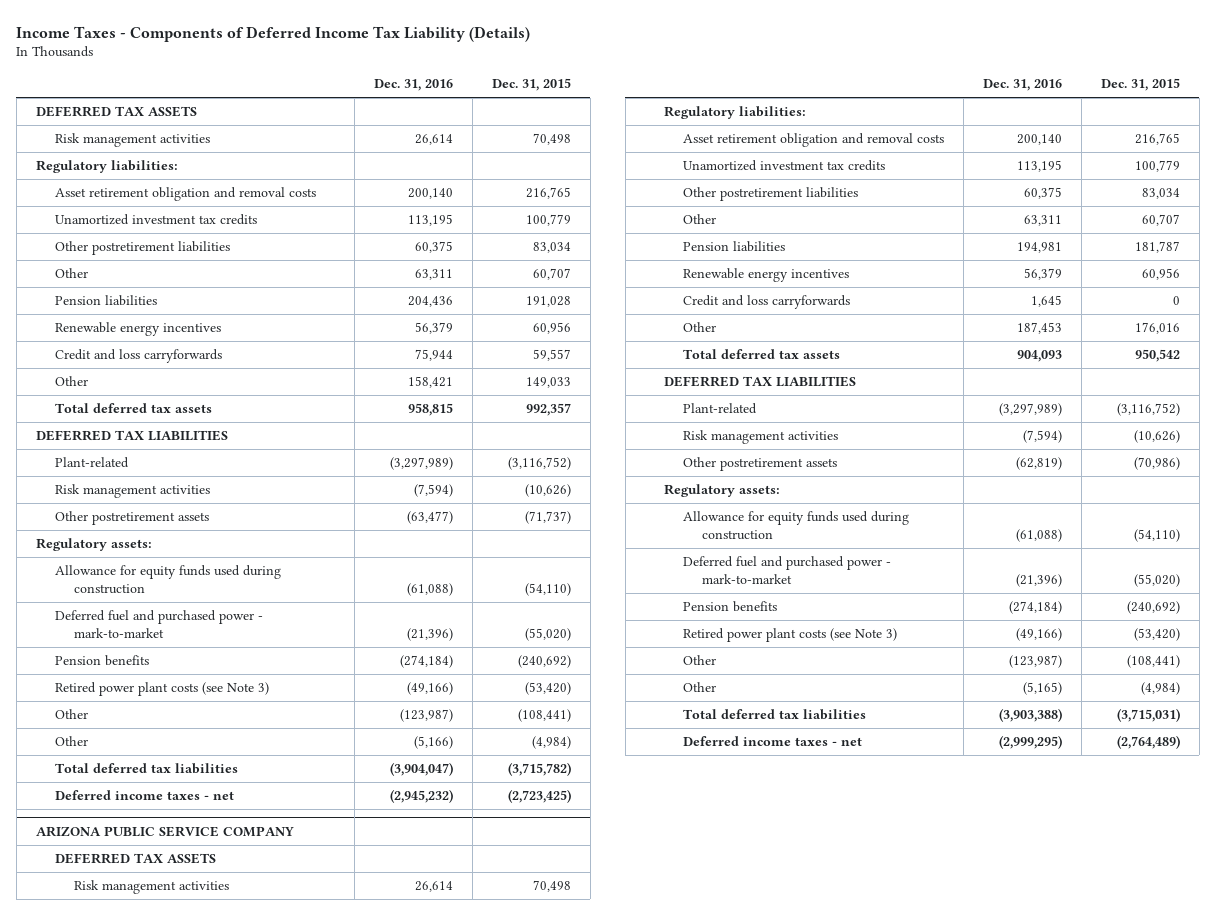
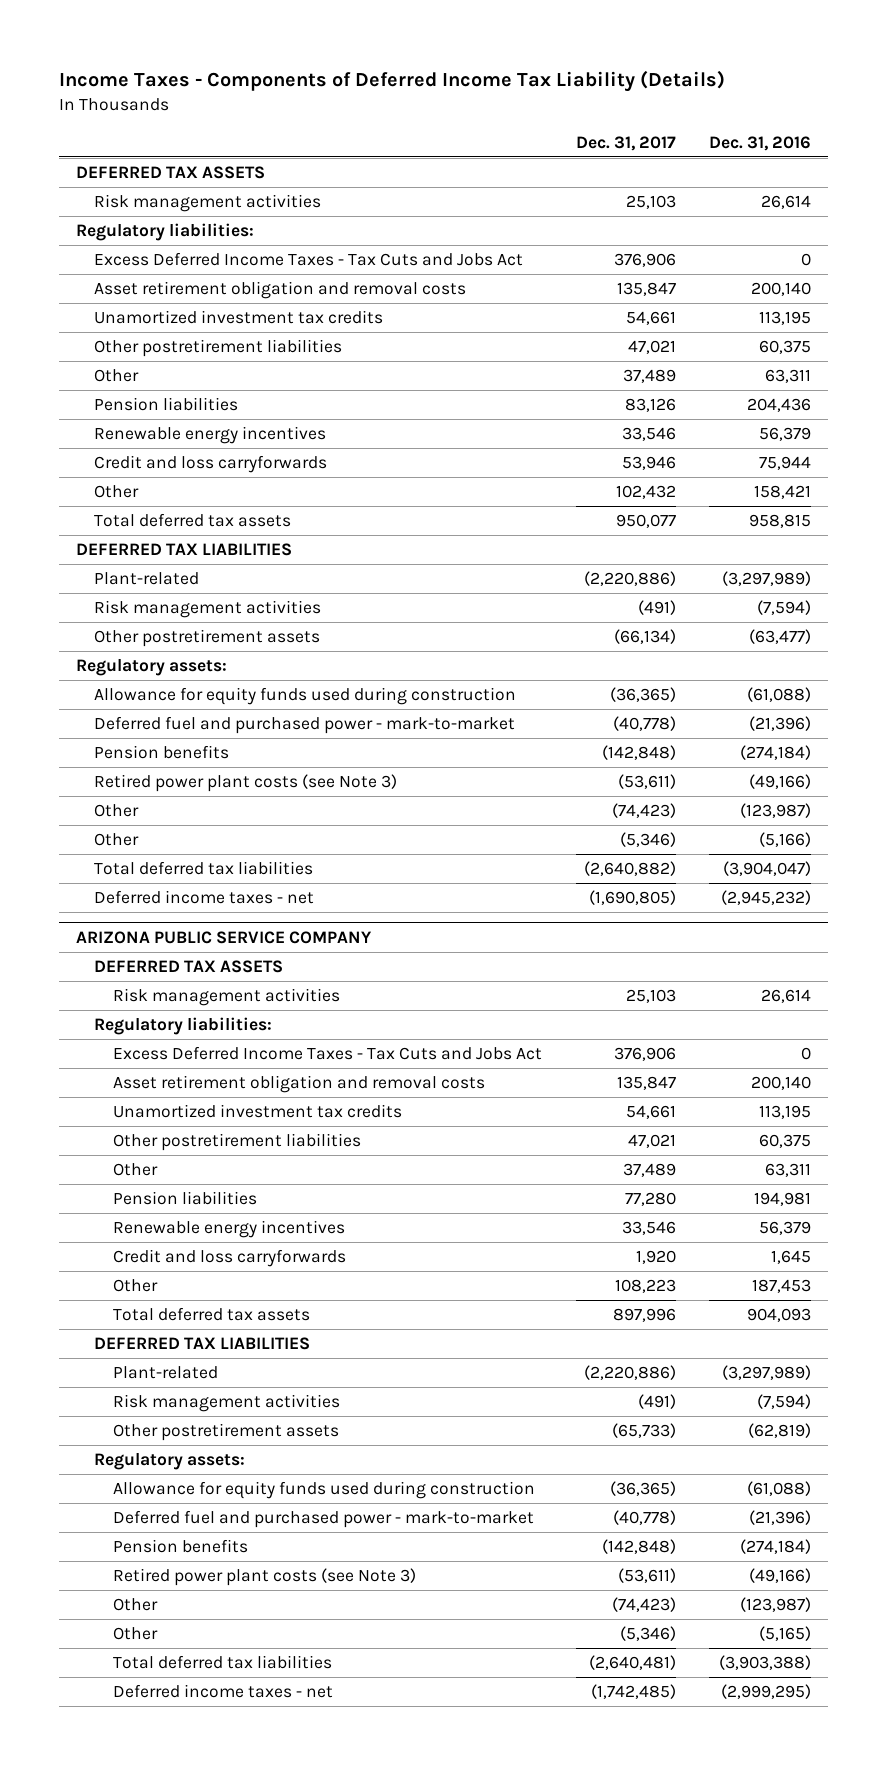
- | Dec. 31, 2016 | Dec. 31, 2015
+ | Dec. 31, 2017 | Dec. 31, 2016
+ Excess Deferred Income Taxes - Tax Cuts and Jobs Act | 376,906 | 0
@ ARIZONA PUBLIC SERVICE COMPANY
+ Excess Deferred Income Taxes - Tax Cuts and Jobs Act | 376,906 | 0

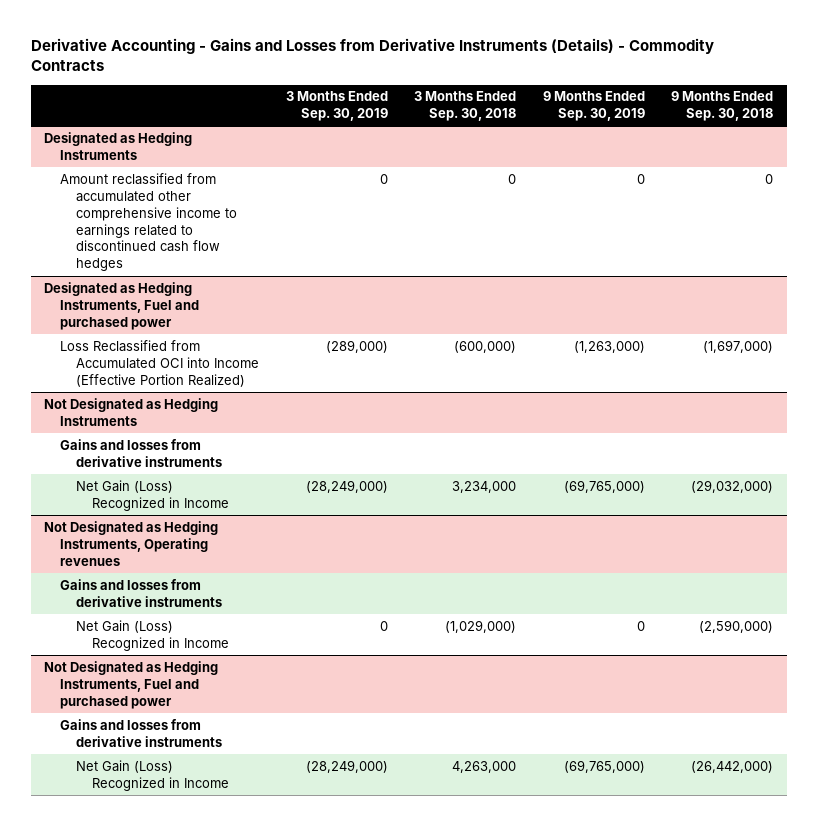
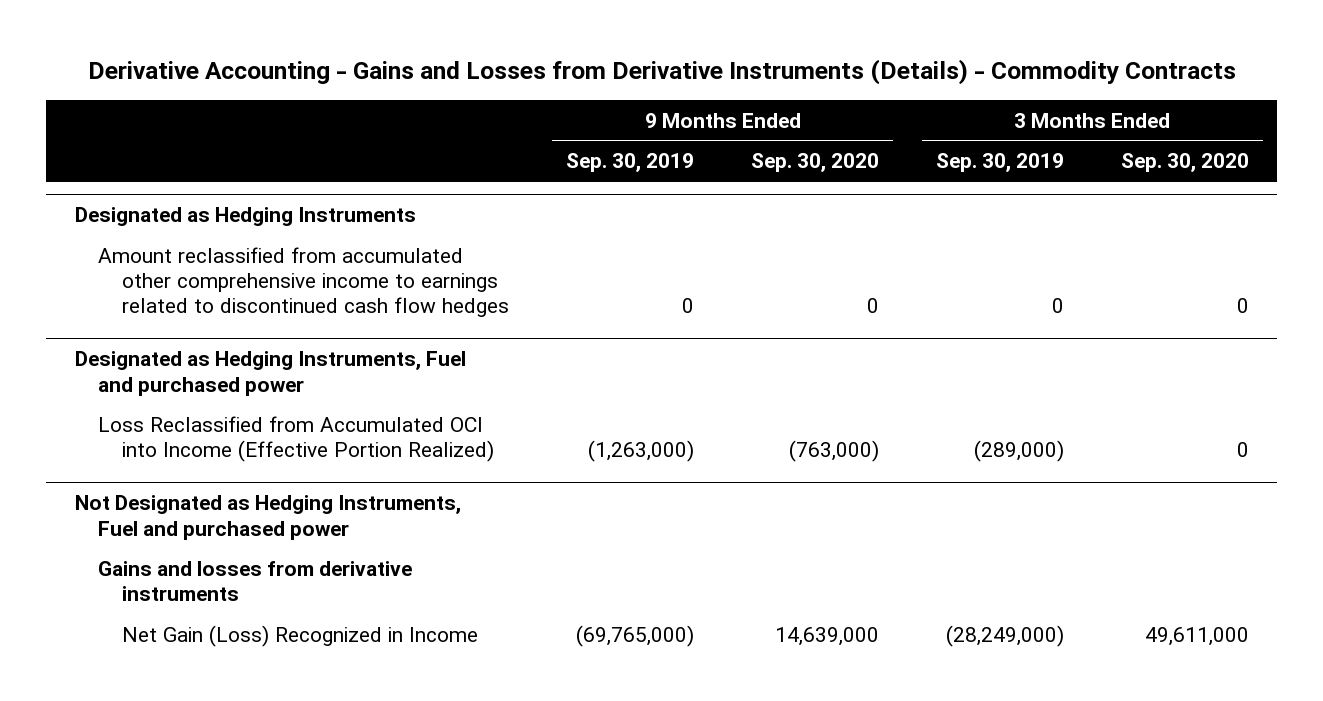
- | 3 Months Ended Sep. 30, 2019 | 3 Months Ended Sep. 30, 2018 | 9 Months Ended Sep. 30, 2019 | 9 Months Ended Sep. 30, 2018
+ | 9 Months Ended Sep. 30, 2019 | 9 Months Ended Sep. 30, 2020 | 3 Months Ended Sep. 30, 2019 | 3 Months Ended Sep. 30, 2020
- Not Designated as Hedging Instruments
- Gains and losses from derivative instruments
- Net Gain (Loss) Recognized in Income | (28,249,000) | 3,234,000 | (69,765,000) | (29,032,000)
- Not Designated as Hedging Instruments, Operating revenues
- Gains and losses from derivative instruments
- Net Gain (Loss) Recognized in Income | 0 | (1,029,000) | 0 | (2,590,000)

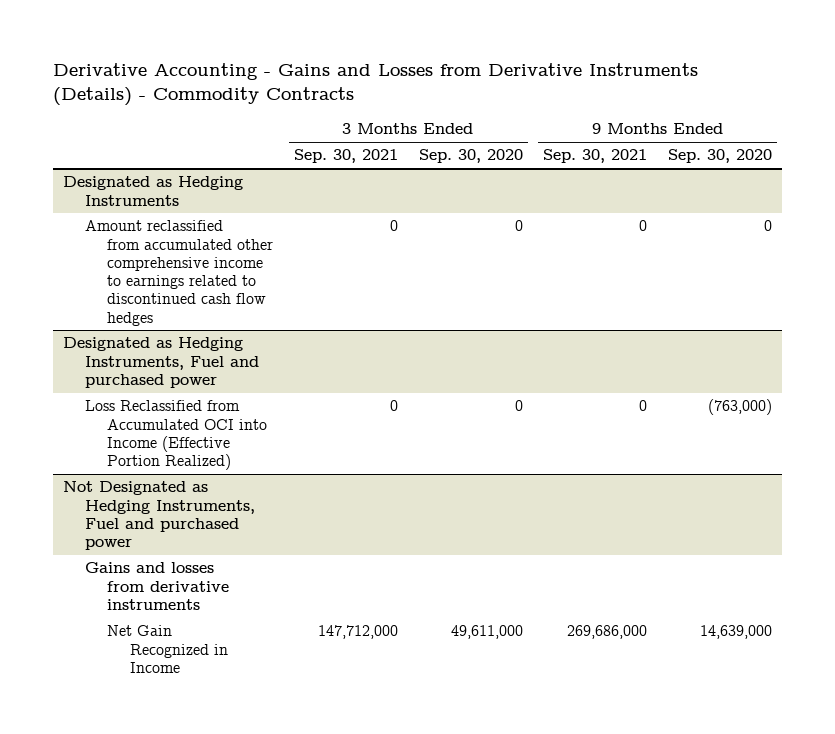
- | 9 Months Ended Sep. 30, 2019 | 9 Months Ended Sep. 30, 2020 | 3 Months Ended Sep. 30, 2019 | 3 Months Ended Sep. 30, 2020
+ | 3 Months Ended Sep. 30, 2021 | 3 Months Ended Sep. 30, 2020 | 9 Months Ended Sep. 30, 2021 | 9 Months Ended Sep. 30, 2020
@ Not Designated as Hedging Instruments, Fuel and purchased power
- Net Gain (Loss) Recognized in Income | (69,765,000) | 14,639,000 | (28,249,000) | 49,611,000
+ Net Gain Recognized in Income | 147,712,000 | 49,611,000 | 269,686,000 | 14,639,000

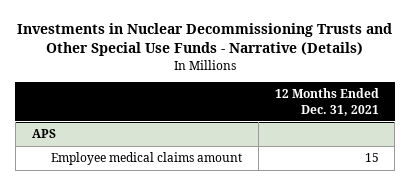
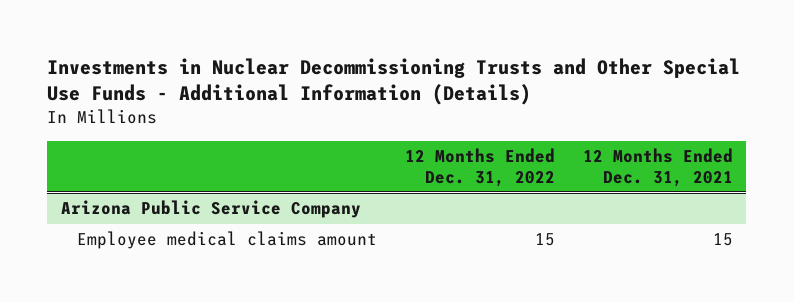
- Investments in Nuclear Decommissioning Trusts and Other Special Use Funds - Narrative (Details)
+ Investments in Nuclear Decommissioning Trusts and Other Special Use Funds - Additional Information (Details)
- | 12 Months Ended Dec. 31, 2021
+ | 12 Months Ended Dec. 31, 2022 | 12 Months Ended Dec. 31, 2021
- APS
+ Arizona Public Service Company

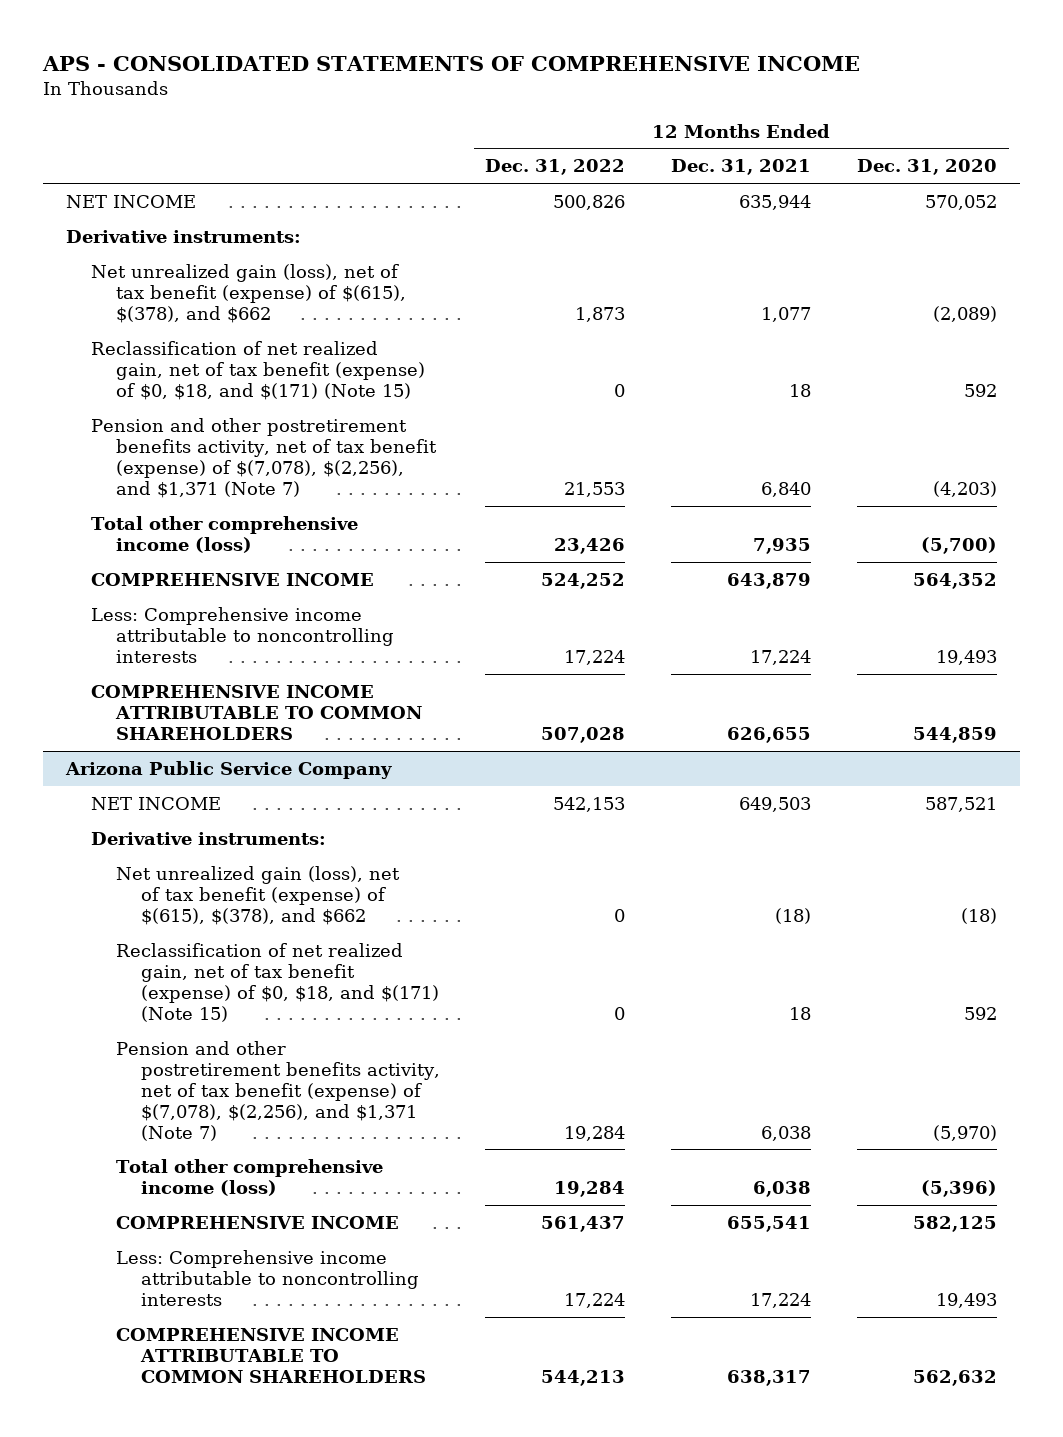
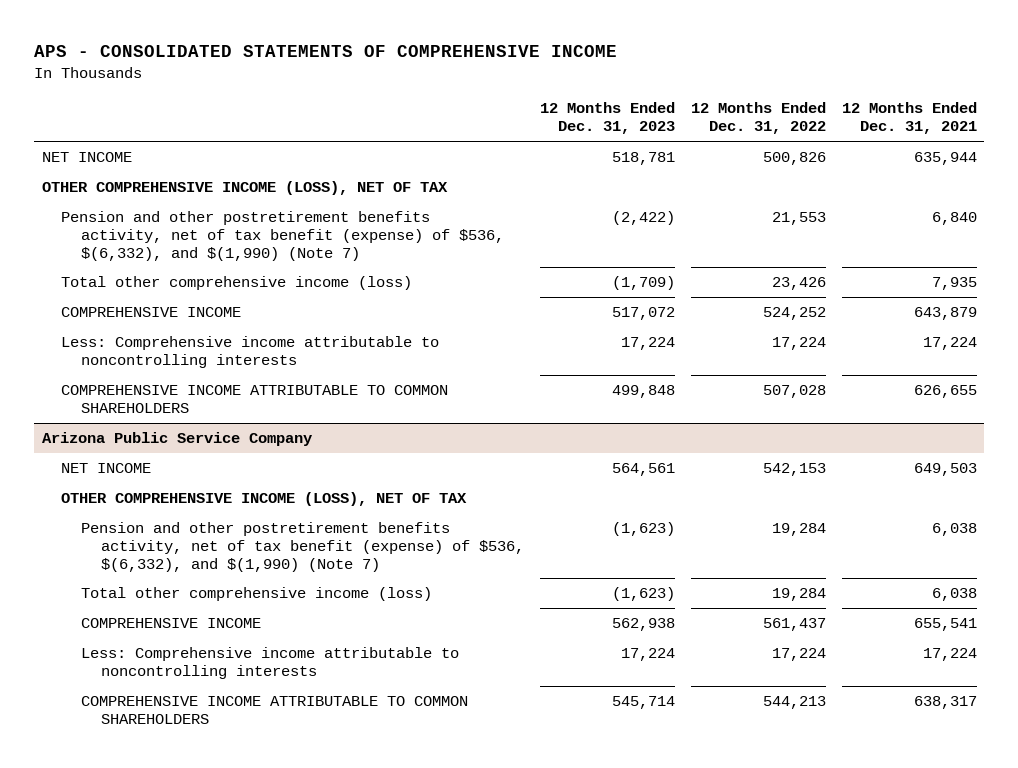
- | 12 Months Ended Dec. 31, 2022 | 12 Months Ended Dec. 31, 2021 | 12 Months Ended Dec. 31, 2020
+ | 12 Months Ended Dec. 31, 2023 | 12 Months Ended Dec. 31, 2022 | 12 Months Ended Dec. 31, 2021
- Derivative instruments:
- Net unrealized gain (loss), net of tax benefit (expense) of $(615), $(378), and $662 | 1,873 | 1,077 | (2,089)
- Reclassification of net realized gain, net of tax benefit (expense) of $0, $18, and $(171) (Note 15) | 0 | 18 | 592
- Pension and other postretirement benefits activity, net of tax benefit (expense) of $(7,078), $(2,256), and $1,371 (Note 7) | 21,553 | 6,840 | (4,203)
+ OTHER COMPREHENSIVE INCOME (LOSS), NET OF TAX
+ Pension and other postretirement benefits activity, net of tax benefit (expense) of $536, $(6,332), and $(1,990) (Note 7) | (2,422) | 21,553 | 6,840
@ Arizona Public Service Company
- Derivative instruments:
- Net unrealized gain (loss), net of tax benefit (expense) of $(615), $(378), and $662 | 0 | (18) | (18)
- Reclassification of net realized gain, net of tax benefit (expense) of $0, $18, and $(171) (Note 15) | 0 | 18 | 592
- Pension and other postretirement benefits activity, net of tax benefit (expense) of $(7,078), $(2,256), and $1,371 (Note 7) | 19,284 | 6,038 | (5,970)
+ OTHER COMPREHENSIVE INCOME (LOSS), NET OF TAX
+ Pension and other postretirement benefits activity, net of tax benefit (expense) of $536, $(6,332), and $(1,990) (Note 7) | (1,623) | 19,284 | 6,038

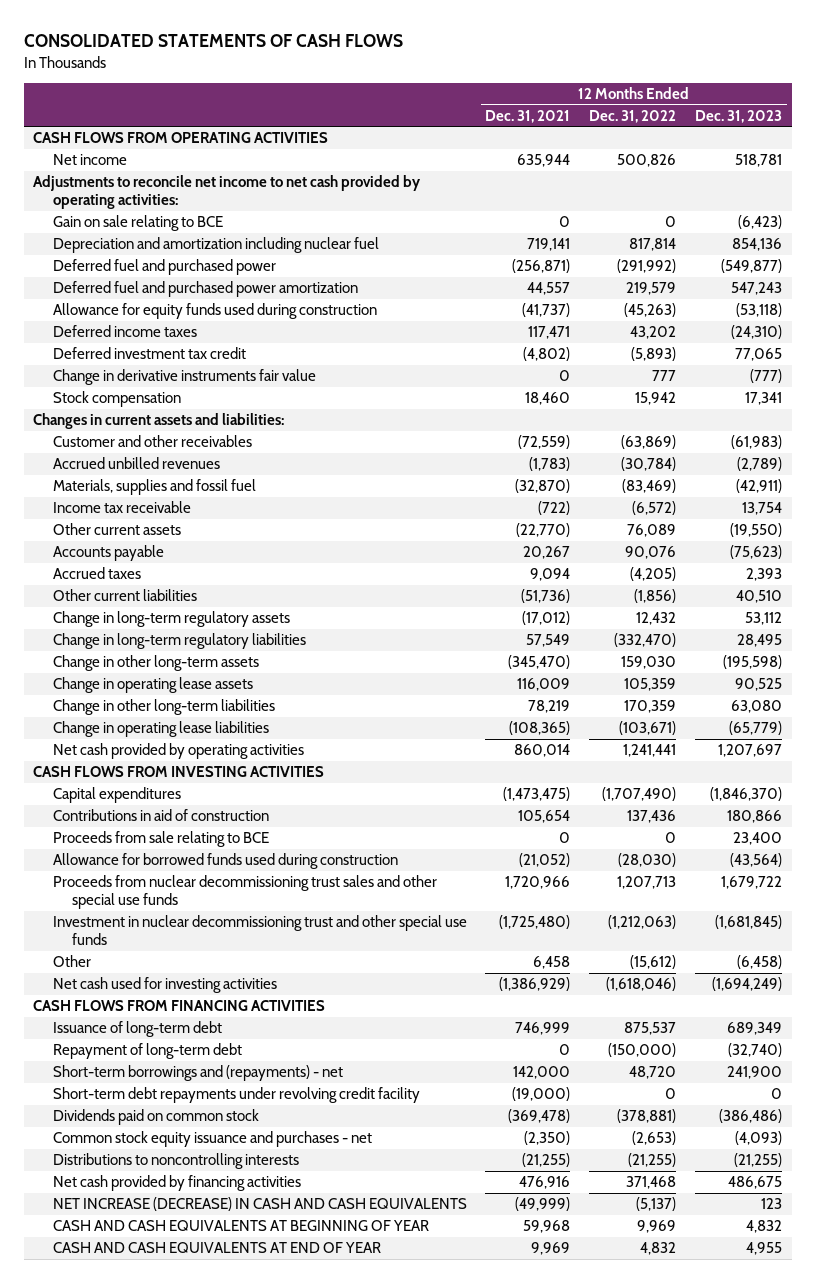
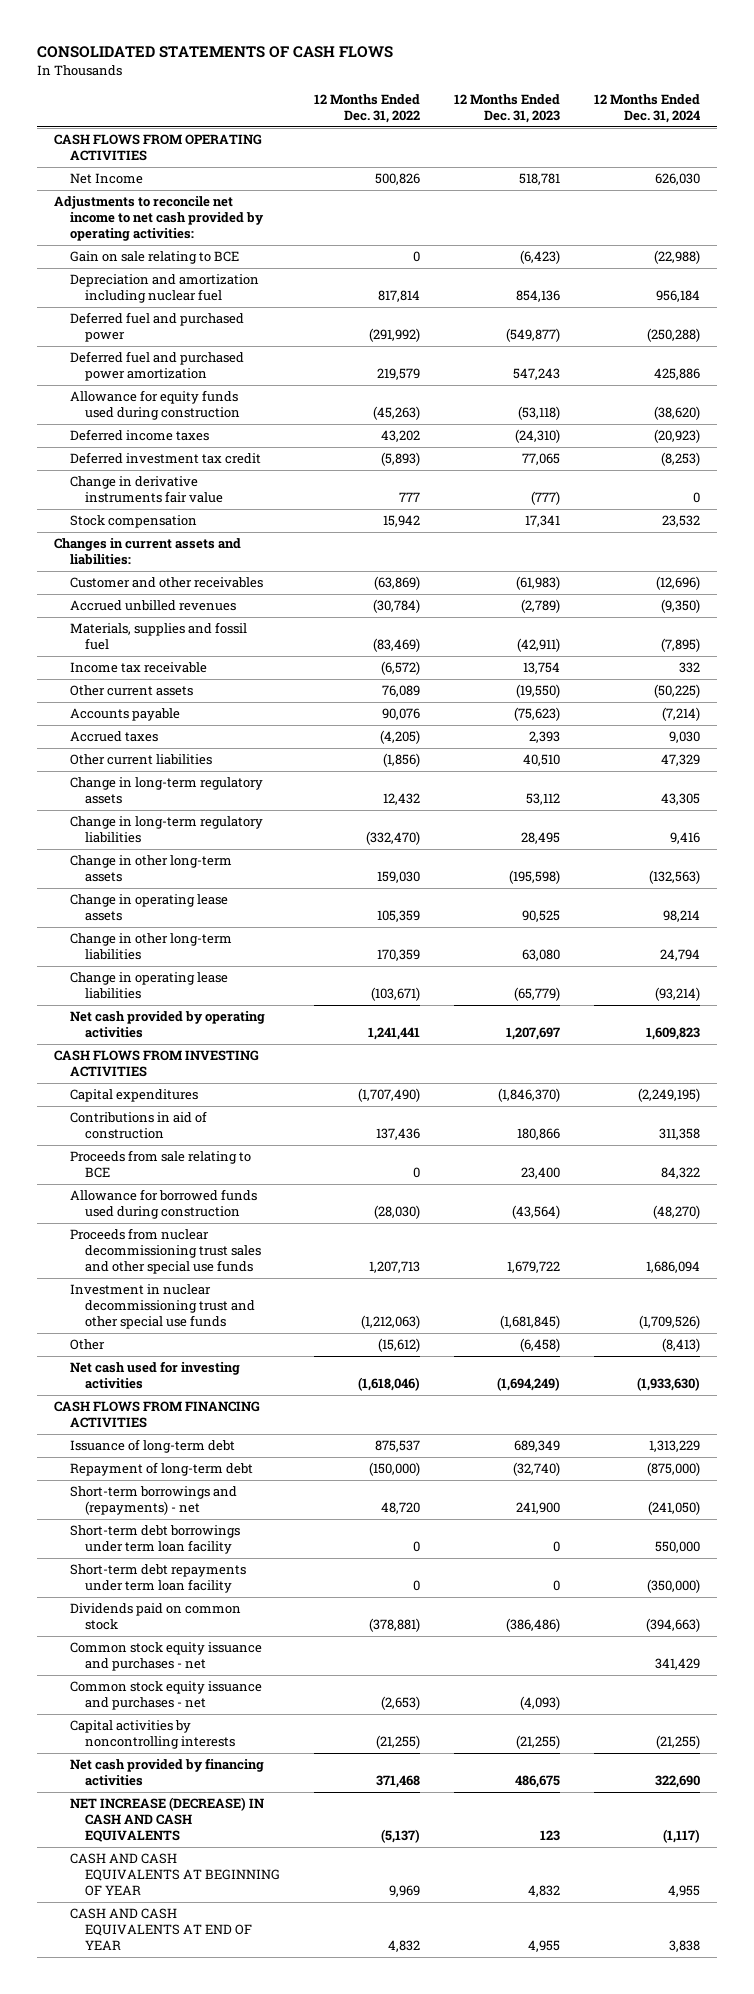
- | 12 Months Ended Dec. 31, 2021 | 12 Months Ended Dec. 31, 2022 | 12 Months Ended Dec. 31, 2023
+ | 12 Months Ended Dec. 31, 2022 | 12 Months Ended Dec. 31, 2023 | 12 Months Ended Dec. 31, 2024
- Net income | 635,944 | 500,826 | 518,781
+ Net Income | 500,826 | 518,781 | 626,030
- Short-term debt repayments under revolving credit facility | (19,000) | 0 | 0
+ Short-term debt borrowings under term loan facility | 0 | 0 | 550,000
+ Short-term debt repayments under term loan facility | 0 | 0 | (350,000)
+ Common stock equity issuance and purchases - net | | | 341,429
- Distributions to noncontrolling interests | (21,255) | (21,255) | (21,255)
+ Capital activities by noncontrolling interests | (21,255) | (21,255) | (21,255)

